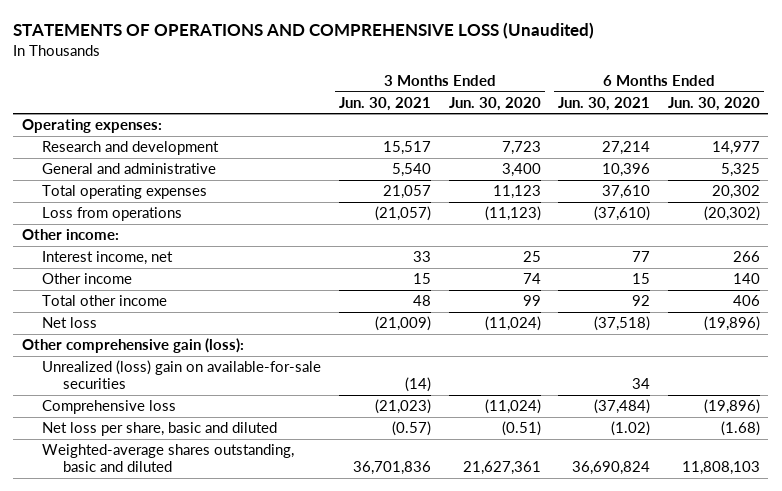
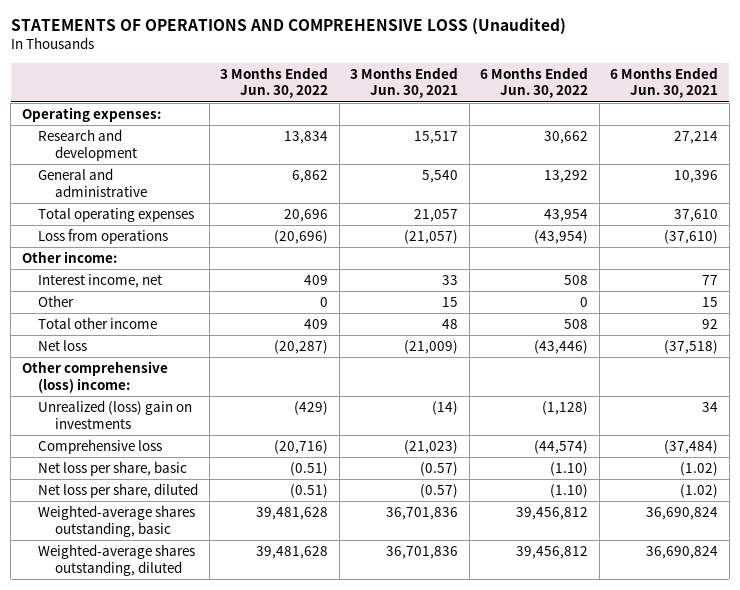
- | 3 Months Ended Jun. 30, 2021 | 3 Months Ended Jun. 30, 2020 | 6 Months Ended Jun. 30, 2021 | 6 Months Ended Jun. 30, 2020
+ | 3 Months Ended Jun. 30, 2022 | 3 Months Ended Jun. 30, 2021 | 6 Months Ended Jun. 30, 2022 | 6 Months Ended Jun. 30, 2021
- Other income | 15 | 74 | 15 | 140
+ Other | 0 | 15 | 0 | 15
- Other comprehensive gain (loss):
- Unrealized (loss) gain on available-for-sale securities | (14) | | 34 |
+ Other comprehensive (loss) income:
+ Unrealized (loss) gain on investments | (429) | (14) | (1,128) | 34
- Net loss per share, basic and diluted | (0.57) | (0.51) | (1.02) | (1.68)
- Weighted-average shares outstanding, basic and diluted | 36,701,836 | 21,627,361 | 36,690,824 | 11,808,103
+ Net loss per share, basic | (0.51) | (0.57) | (1.10) | (1.02)
+ Net loss per share, diluted | (0.51) | (0.57) | (1.10) | (1.02)
+ Weighted-average shares outstanding, basic | 39,481,628 | 36,701,836 | 39,456,812 | 36,690,824
+ Weighted-average shares outstanding, diluted | 39,481,628 | 36,701,836 | 39,456,812 | 36,690,824

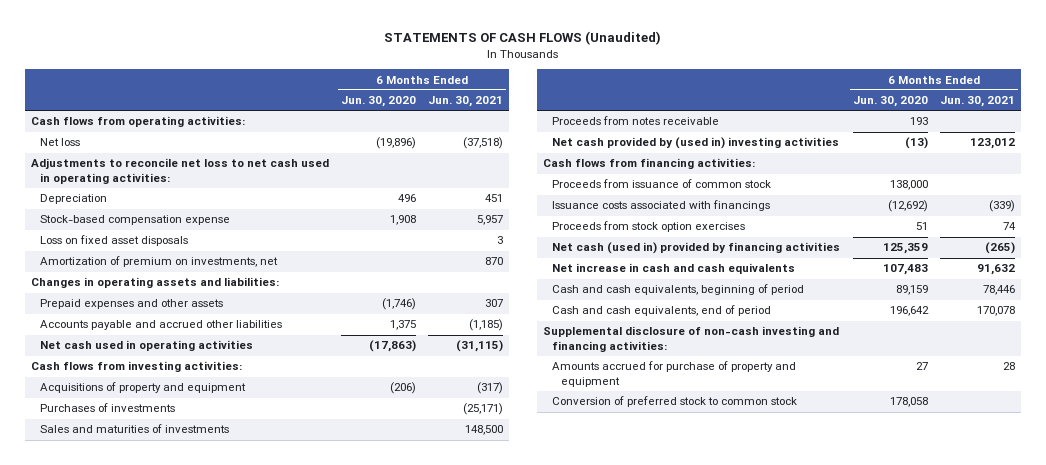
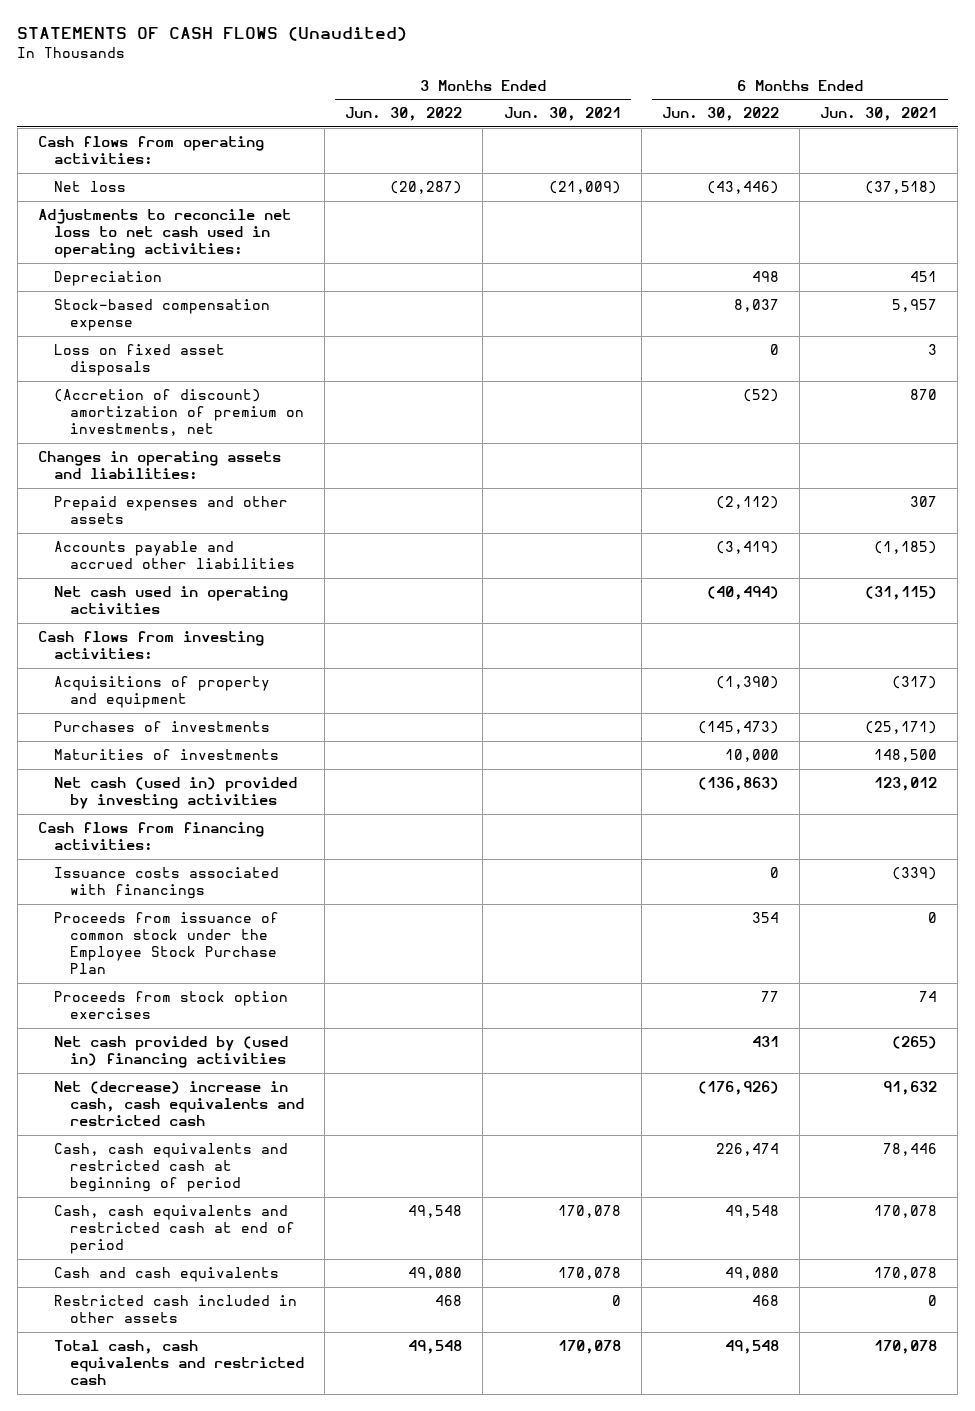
- | 6 Months Ended Jun. 30, 2020 | 6 Months Ended Jun. 30, 2021
+ | 3 Months Ended Jun. 30, 2022 | 3 Months Ended Jun. 30, 2021 | 6 Months Ended Jun. 30, 2022 | 6 Months Ended Jun. 30, 2021
- Amortization of premium on investments, net | | 870
+ (Accretion of discount) amortization of premium on investments, net | | | (52) | 870
- Sales and maturities of investments | | 148,500
- Proceeds from notes receivable | 193 |
- Net cash provided by (used in) investing activities | (13) | 123,012
+ Maturities of investments | | | 10,000 | 148,500
+ Net cash (used in) provided by investing activities | | | (136,863) | 123,012
- Proceeds from issuance of common stock | 138,000 |
+ Proceeds from issuance of common stock under the Employee Stock Purchase Plan | | | 354 | 0
- Net cash (used in) provided by financing activities | 125,359 | (265)
- Net increase in cash and cash equivalents | 107,483 | 91,632
- Cash and cash equivalents, beginning of period | 89,159 | 78,446
- Cash and cash equivalents, end of period | 196,642 | 170,078
- Supplemental disclosure of non-cash investing and financing activities:
- Amounts accrued for purchase of property and equipment | 27 | 28
- Conversion of preferred stock to common stock | 178,058 |
+ Net cash provided by (used in) financing activities | | | 431 | (265)
+ Net (decrease) increase in cash, cash equivalents and restricted cash | | | (176,926) | 91,632
+ Cash, cash equivalents and restricted cash at beginning of period | | | 226,474 | 78,446
+ Cash, cash equivalents and restricted cash at end of period | 49,548 | 170,078 | 49,548 | 170,078
+ Cash and cash equivalents | 49,080 | 170,078 | 49,080 | 170,078
+ Restricted cash included in other assets | 468 | 0 | 468 | 0
+ Total cash, cash equivalents and restricted cash | 49,548 | 170,078 | 49,548 | 170,078

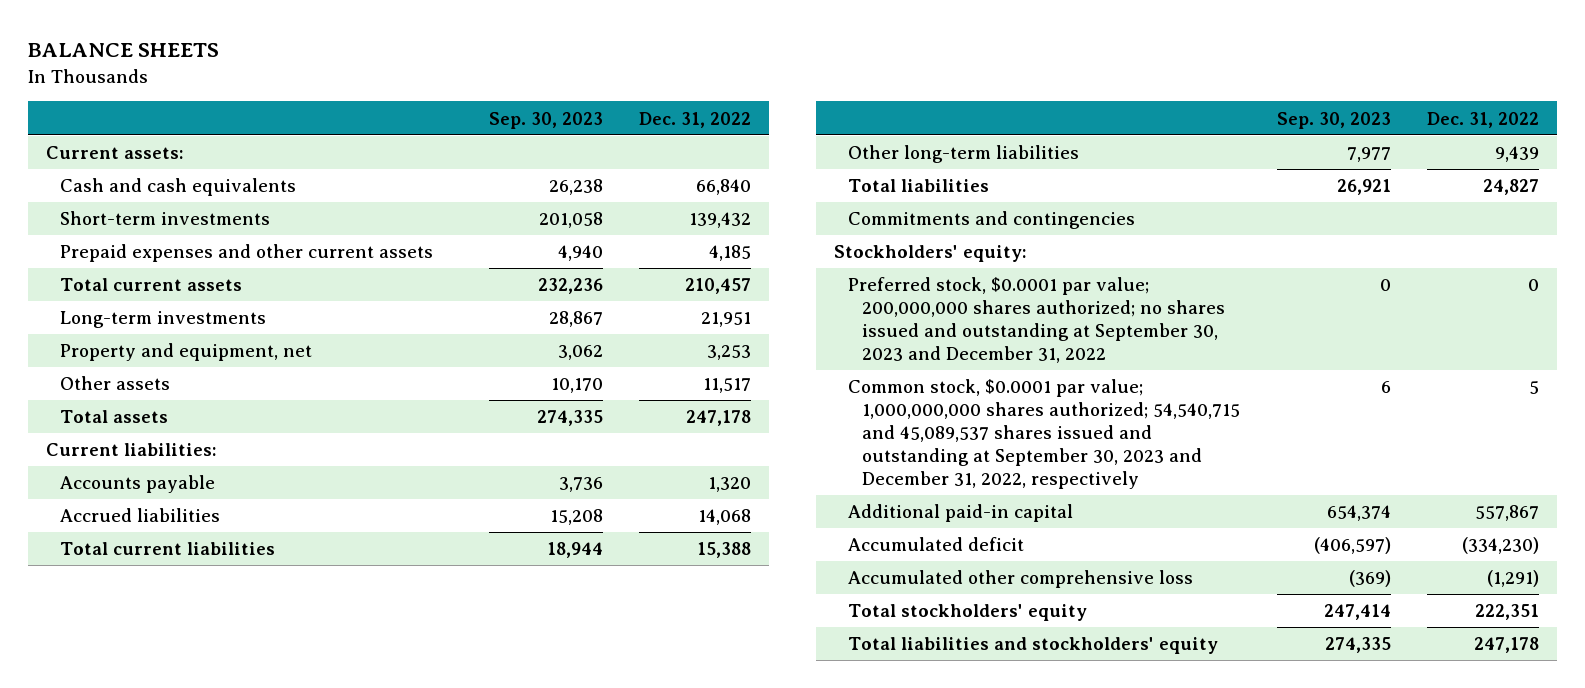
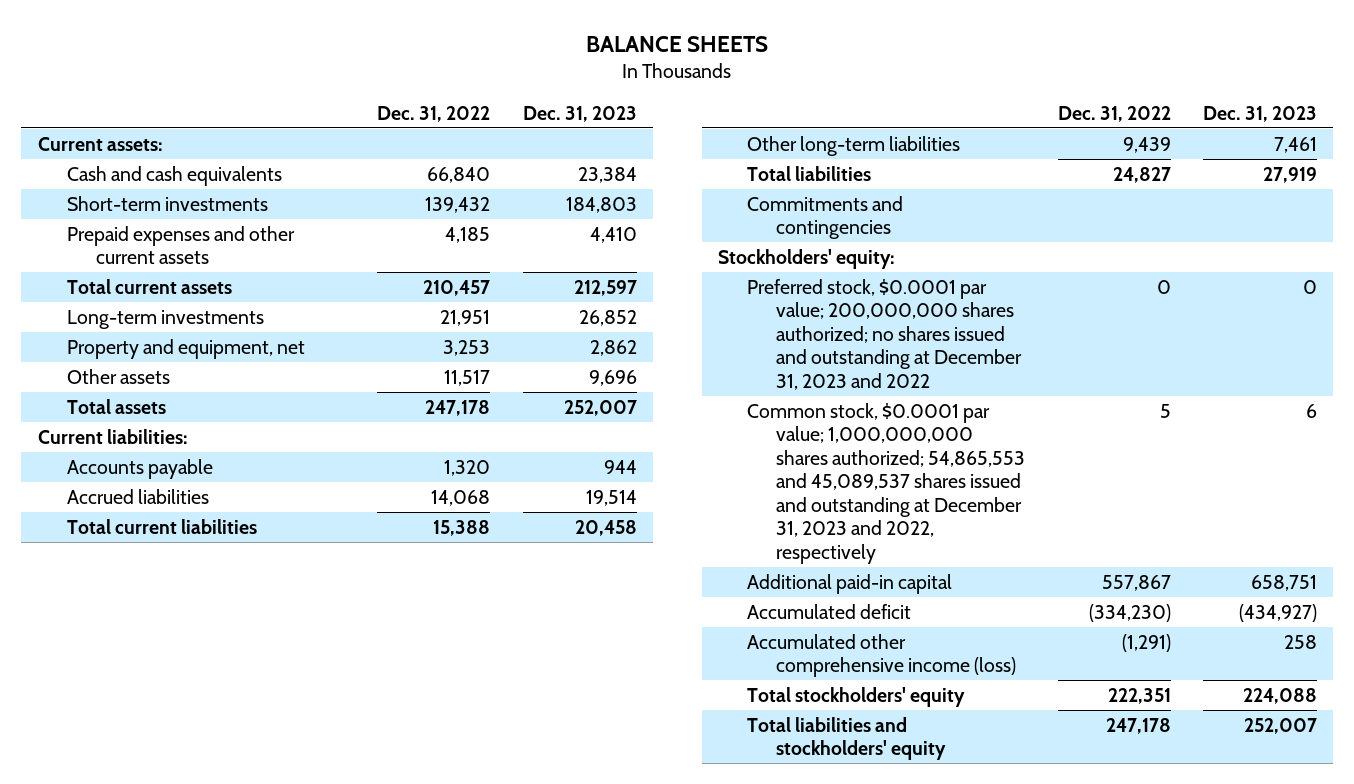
- | Sep. 30, 2023 | Dec. 31, 2022
+ | Dec. 31, 2022 | Dec. 31, 2023
- Preferred stock, $0.0001 par value; 200,000,000 shares authorized; no shares issued and outstanding at September 30, 2023 and December 31, 2022 | 0 | 0
- Common stock, $0.0001 par value; 1,000,000,000 shares authorized; 54,540,715 and 45,089,537 shares issued and outstanding at September 30, 2023 and December 31, 2022, respectively | 6 | 5
+ Preferred stock, $0.0001 par value; 200,000,000 shares authorized; no shares issued and outstanding at December 31, 2023 and 2022 | 0 | 0
+ Common stock, $0.0001 par value; 1,000,000,000 shares authorized; 54,865,553 and 45,089,537 shares issued and outstanding at December 31, 2023 and 2022, respectively | 5 | 6
- Accumulated other comprehensive loss | (369) | (1,291)
+ Accumulated other comprehensive income (loss) | (1,291) | 258

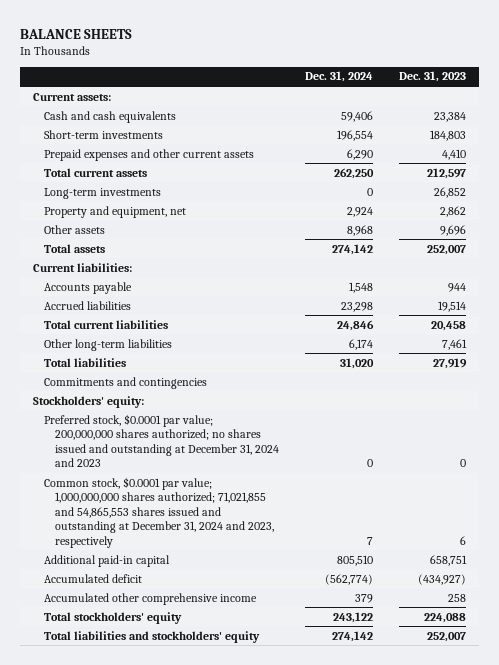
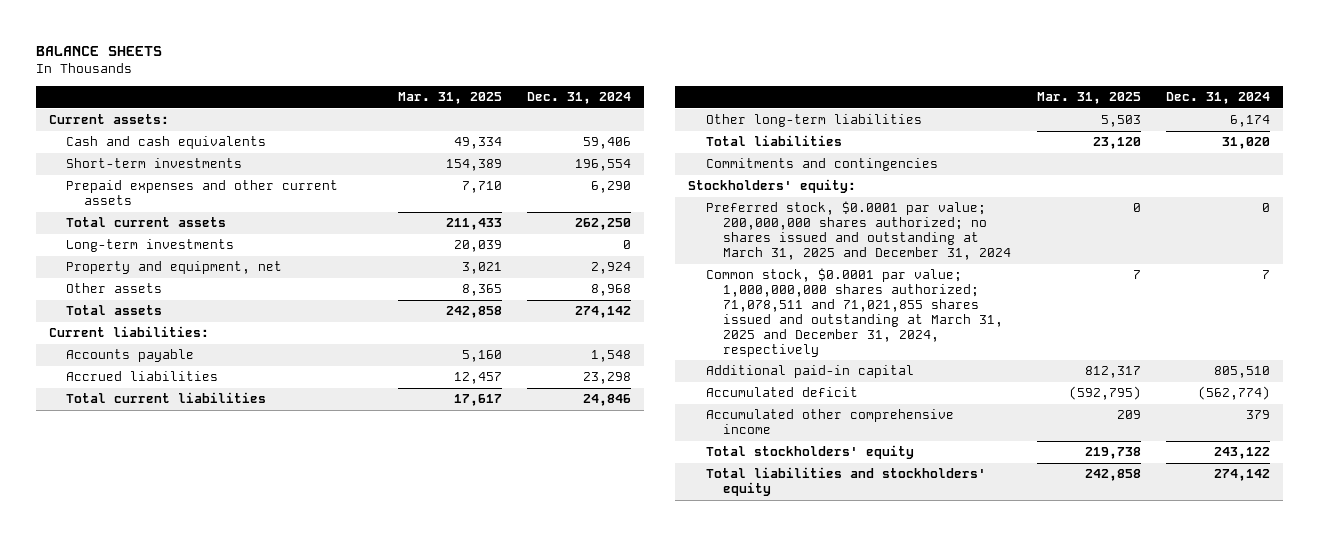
- | Dec. 31, 2024 | Dec. 31, 2023
+ | Mar. 31, 2025 | Dec. 31, 2024
- Preferred stock, $0.0001 par value; 200,000,000 shares authorized; no shares issued and outstanding at December 31, 2024 and 2023 | 0 | 0
- Common stock, $0.0001 par value; 1,000,000,000 shares authorized; 71,021,855 and 54,865,553 shares issued and outstanding at December 31, 2024 and 2023, respectively | 7 | 6
+ Preferred stock, $0.0001 par value; 200,000,000 shares authorized; no shares issued and outstanding at March 31, 2025 and December 31, 2024 | 0 | 0
+ Common stock, $0.0001 par value; 1,000,000,000 shares authorized; 71,078,511 and 71,021,855 shares issued and outstanding at March 31, 2025 and December 31, 2024, respectively | 7 | 7

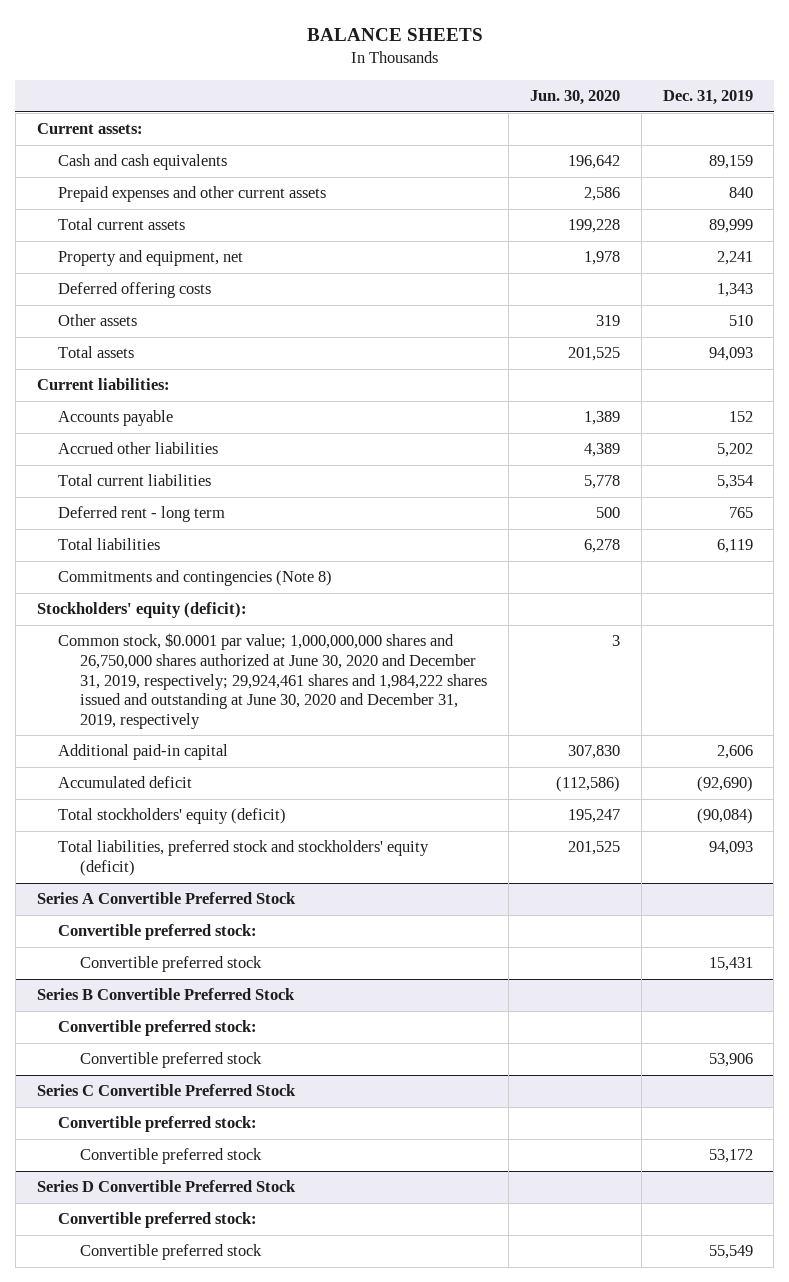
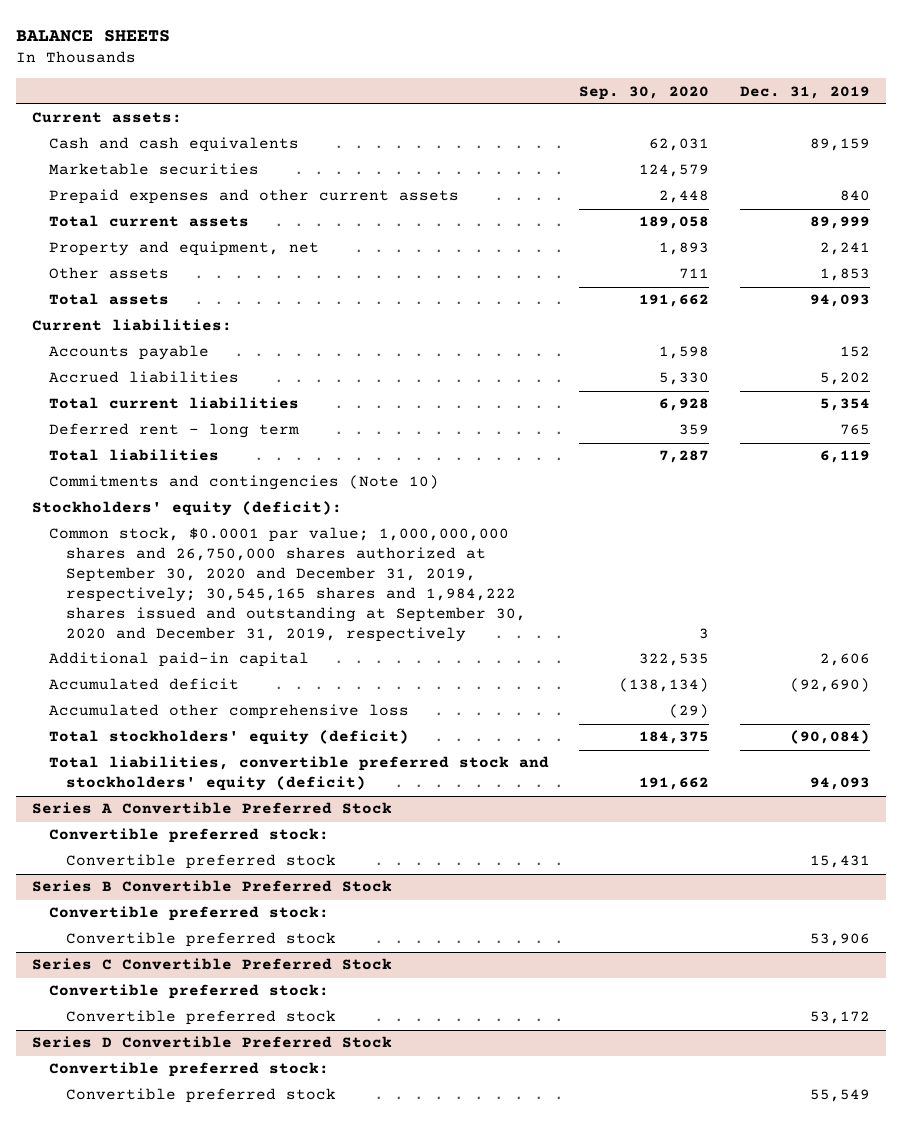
- | Jun. 30, 2020 | Dec. 31, 2019
+ | Sep. 30, 2020 | Dec. 31, 2019
+ Marketable securities | 124,579 |
- Deferred offering costs | | 1,343
- Other assets | 319 | 510
+ Other assets | 711 | 1,853
- Accrued other liabilities | 4,389 | 5,202
+ Accrued liabilities | 5,330 | 5,202
- Commitments and contingencies (Note 8)
+ Commitments and contingencies (Note 10)
- Common stock, $0.0001 par value; 1,000,000,000 shares and 26,750,000 shares authorized at June 30, 2020 and December 31, 2019, respectively; 29,924,461 shares and 1,984,222 shares issued and outstanding at June 30, 2020 and December 31, 2019, respectively | 3 |
+ Common stock, $0.0001 par value; 1,000,000,000 shares and 26,750,000 shares authorized at September 30, 2020 and December 31, 2019, respectively; 30,545,165 shares and 1,984,222 shares issued and outstanding at September 30, 2020 and December 31, 2019, respectively | 3 |
+ Accumulated other comprehensive loss | (29) |
- Total liabilities, preferred stock and stockholders' equity (deficit) | 201,525 | 94,093
+ Total liabilities, convertible preferred stock and stockholders' equity (deficit) | 191,662 | 94,093

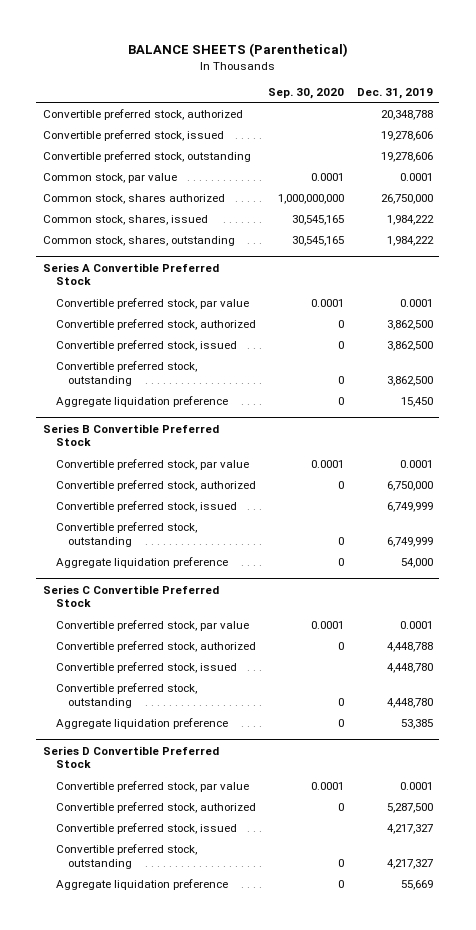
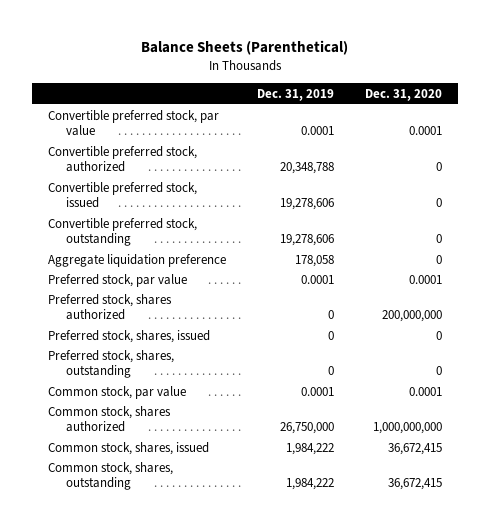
- BALANCE SHEETS (Parenthetical)
+ Balance Sheets (Parenthetical)
- | Sep. 30, 2020 | Dec. 31, 2019
+ | Dec. 31, 2019 | Dec. 31, 2020
+ Convertible preferred stock, par value | 0.0001 | 0.0001
+ Aggregate liquidation preference | 178,058 | 0
+ Preferred stock, par value | 0.0001 | 0.0001
+ Preferred stock, shares authorized | 0 | 200,000,000
+ Preferred stock, shares, issued | 0 | 0
+ Preferred stock, shares, outstanding | 0 | 0
- Series A Convertible Preferred Stock
- Convertible preferred stock, par value | 0.0001 | 0.0001
- Convertible preferred stock, authorized | 0 | 3,862,500
- Convertible preferred stock, issued | 0 | 3,862,500
- Convertible preferred stock, outstanding | 0 | 3,862,500
- Aggregate liquidation preference | 0 | 15,450
- Series B Convertible Preferred Stock
- Convertible preferred stock, par value | 0.0001 | 0.0001
- Convertible preferred stock, authorized | 0 | 6,750,000
- Convertible preferred stock, issued | | 6,749,999
- Convertible preferred stock, outstanding | 0 | 6,749,999
- Aggregate liquidation preference | 0 | 54,000
- Series C Convertible Preferred Stock
- Convertible preferred stock, par value | 0.0001 | 0.0001
- Convertible preferred stock, authorized | 0 | 4,448,788
- Convertible preferred stock, issued | | 4,448,780
- Convertible preferred stock, outstanding | 0 | 4,448,780
- Aggregate liquidation preference | 0 | 53,385
- Series D Convertible Preferred Stock
- Convertible preferred stock, par value | 0.0001 | 0.0001
- Convertible preferred stock, authorized | 0 | 5,287,500
- Convertible preferred stock, issued | | 4,217,327
- Convertible preferred stock, outstanding | 0 | 4,217,327
- Aggregate liquidation preference | 0 | 55,669

